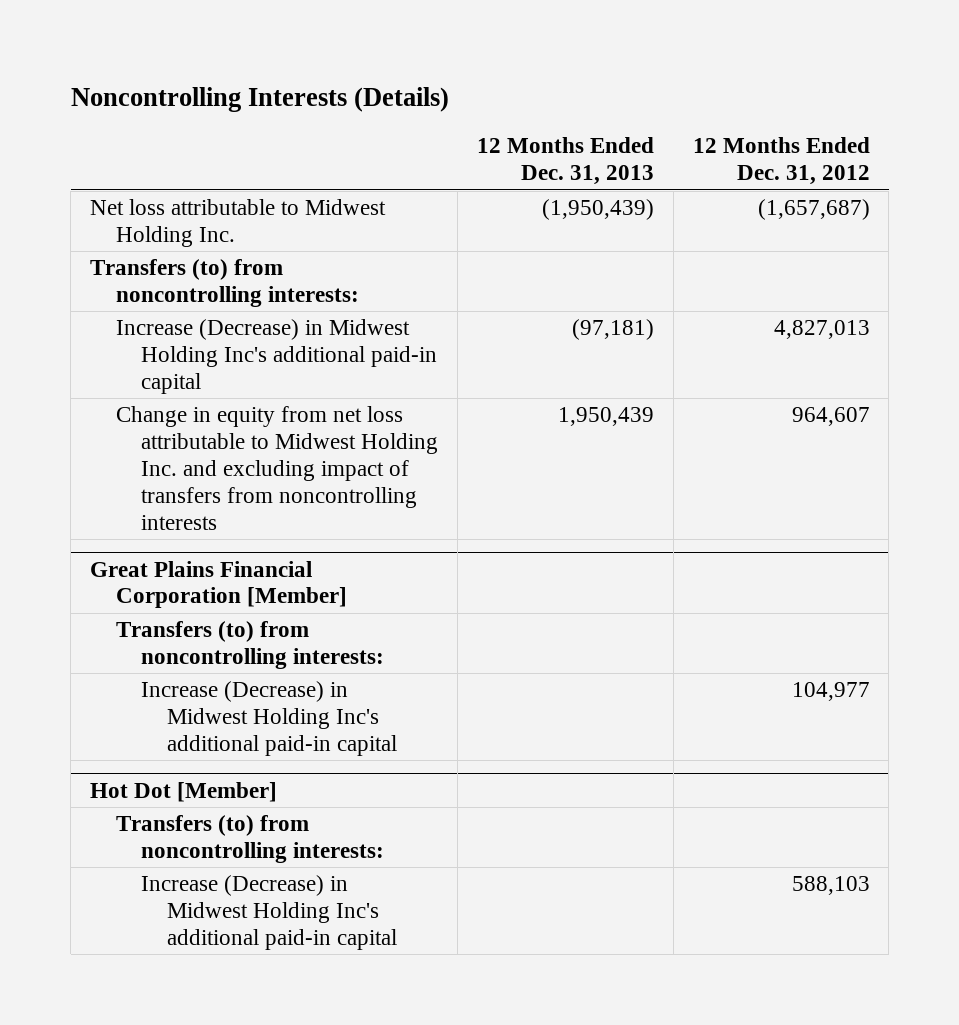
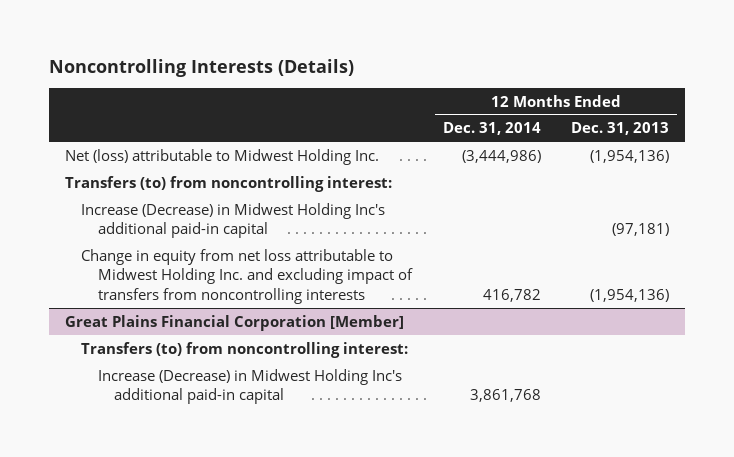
- | 12 Months Ended Dec. 31, 2013 | 12 Months Ended Dec. 31, 2012
+ | 12 Months Ended Dec. 31, 2014 | 12 Months Ended Dec. 31, 2013
- Net loss attributable to Midwest Holding Inc. | (1,950,439) | (1,657,687)
- Transfers (to) from noncontrolling interests:
+ Net (loss) attributable to Midwest Holding Inc. | (3,444,986) | (1,954,136)
+ Transfers (to) from noncontrolling interest:
- Change in equity from net loss attributable to Midwest Holding Inc. and excluding impact of transfers from noncontrolling interests | 1,950,439 | 964,607
+ Change in equity from net loss attributable to Midwest Holding Inc. and excluding impact of transfers from noncontrolling interests | 416,782 | (1,954,136)
@ Great Plains Financial Corporation [Member]
- Transfers (to) from noncontrolling interests:
- Increase (Decrease) in Midwest Holding Inc's additional paid-in capital | | 104,977
- Hot Dot [Member]
- Transfers (to) from noncontrolling interests:
@ Great Plains Financial Corporation [Member]
+ Transfers (to) from noncontrolling interest:

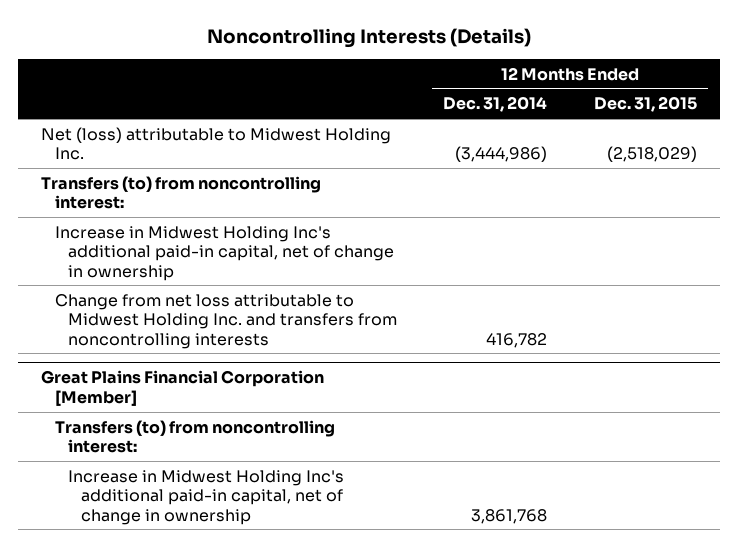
- | 12 Months Ended Dec. 31, 2014 | 12 Months Ended Dec. 31, 2013
+ | 12 Months Ended Dec. 31, 2014 | 12 Months Ended Dec. 31, 2015
- Increase (Decrease) in Midwest Holding Inc's additional paid-in capital | | (97,181)
- Change in equity from net loss attributable to Midwest Holding Inc. and excluding impact of transfers from noncontrolling interests | 416,782 | (1,954,136)
+ Increase in Midwest Holding Inc's additional paid-in capital, net of change in ownership
+ Change from net loss attributable to Midwest Holding Inc. and transfers from noncontrolling interests | 416,782 |
@ Great Plains Financial Corporation [Member]
- Increase (Decrease) in Midwest Holding Inc's additional paid-in capital | 3,861,768 |
+ Increase in Midwest Holding Inc's additional paid-in capital, net of change in ownership | 3,861,768 |

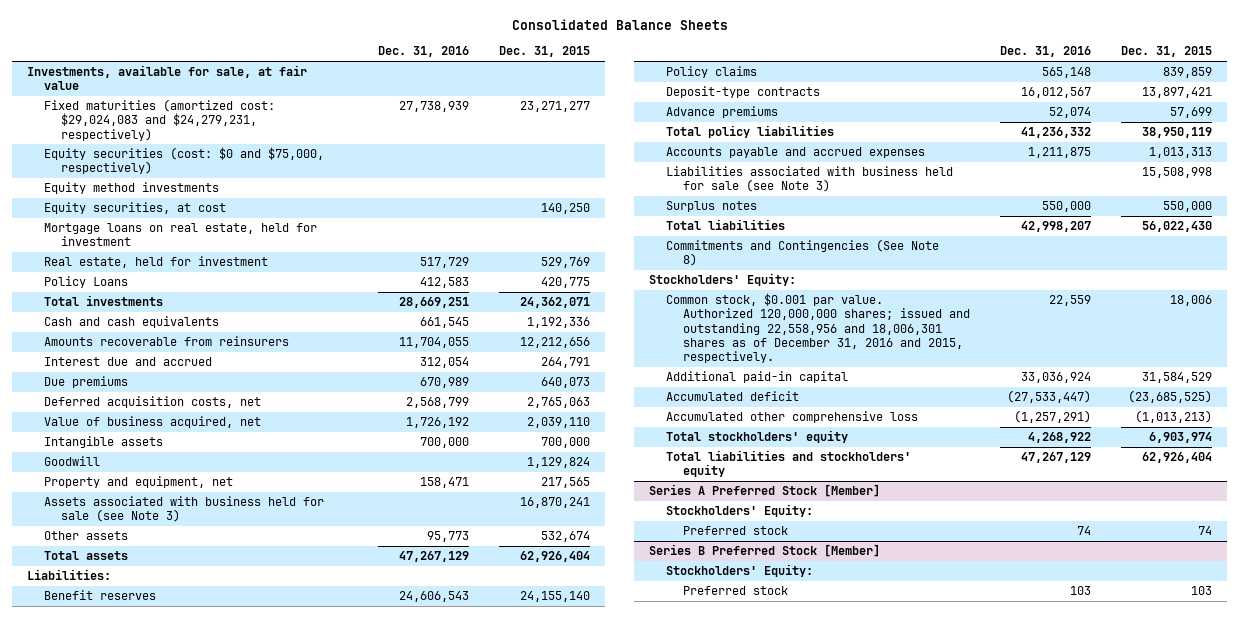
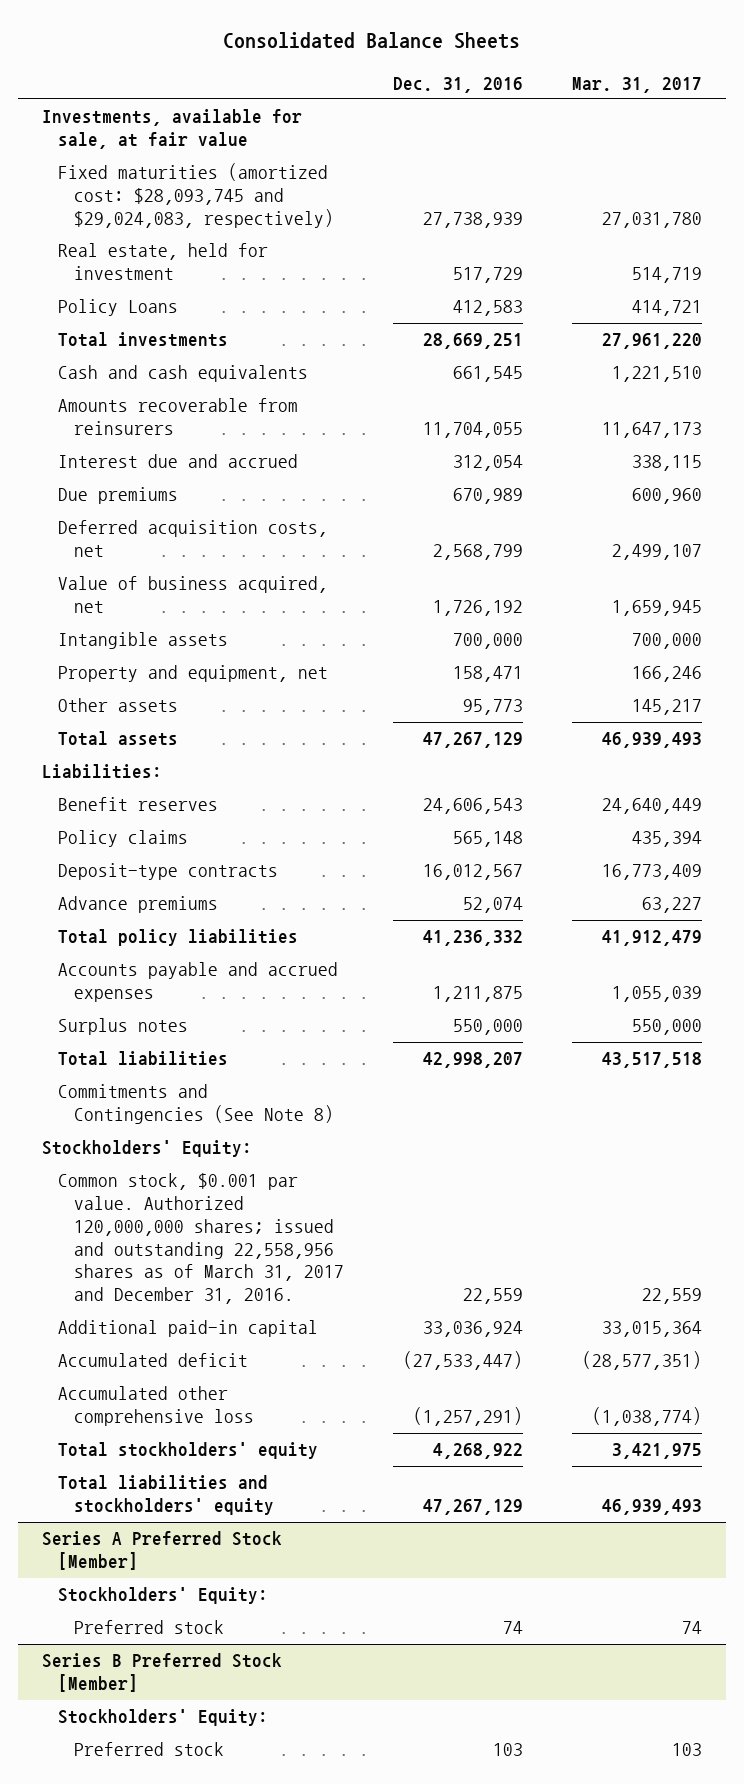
- | Dec. 31, 2016 | Dec. 31, 2015
+ | Dec. 31, 2016 | Mar. 31, 2017
- Fixed maturities (amortized cost: $29,024,083 and $24,279,231, respectively) | 27,738,939 | 23,271,277
- Equity securities (cost: $0 and $75,000, respectively)
- Equity method investments
- Equity securities, at cost | | 140,250
- Mortgage loans on real estate, held for investment
+ Fixed maturities (amortized cost: $28,093,745 and $29,024,083, respectively) | 27,738,939 | 27,031,780
- Goodwill | | 1,129,824
- Assets associated with business held for sale (see Note 3) | | 16,870,241
- Liabilities associated with business held for sale (see Note 3) | | 15,508,998
- Common stock, $0.001 par value. Authorized 120,000,000 shares; issued and outstanding 22,558,956 and 18,006,301 shares as of December 31, 2016 and 2015, respectively. | 22,559 | 18,006
+ Common stock, $0.001 par value. Authorized 120,000,000 shares; issued and outstanding 22,558,956 shares as of March 31, 2017 and December 31, 2016. | 22,559 | 22,559

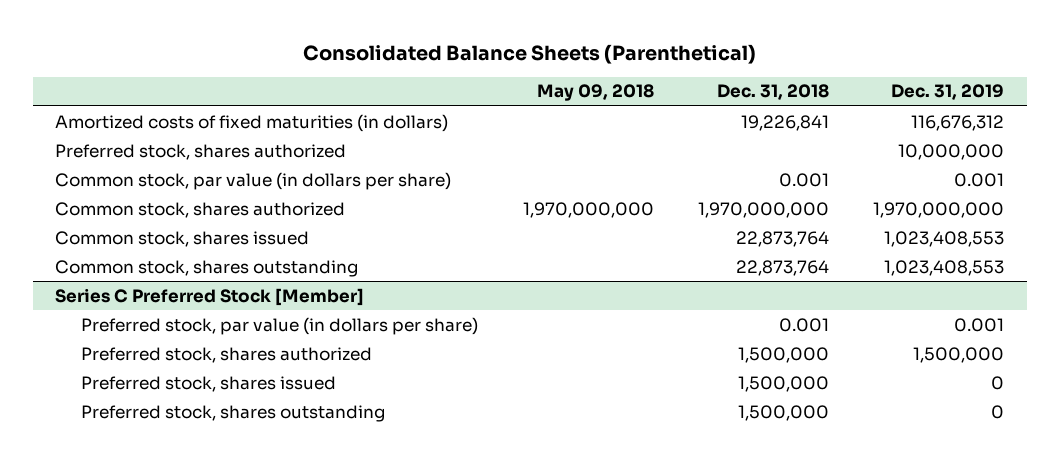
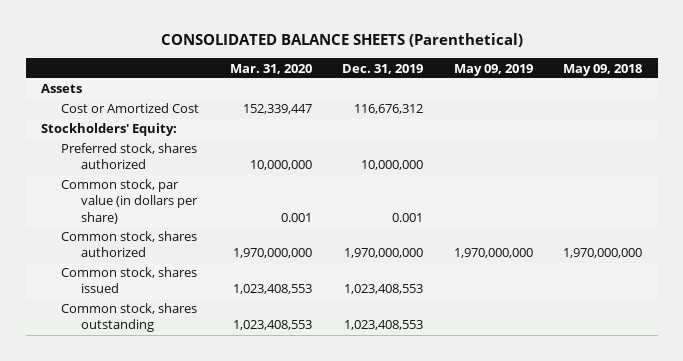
- Consolidated Balance Sheets (Parenthetical)
+ CONSOLIDATED BALANCE SHEETS (Parenthetical)
- | May 09, 2018 | Dec. 31, 2018 | Dec. 31, 2019
+ | Mar. 31, 2020 | Dec. 31, 2019 | May 09, 2019 | May 09, 2018
- Amortized costs of fixed maturities (in dollars) | | 19,226,841 | 116,676,312
+ Assets
+ Cost or Amortized Cost | 152,339,447 | 116,676,312 | |
+ Stockholders' Equity:
- Series C Preferred Stock [Member]
- Preferred stock, par value (in dollars per share) | | 0.001 | 0.001
- Preferred stock, shares authorized | | 1,500,000 | 1,500,000
- Preferred stock, shares issued | | 1,500,000 | 0
- Preferred stock, shares outstanding | | 1,500,000 | 0

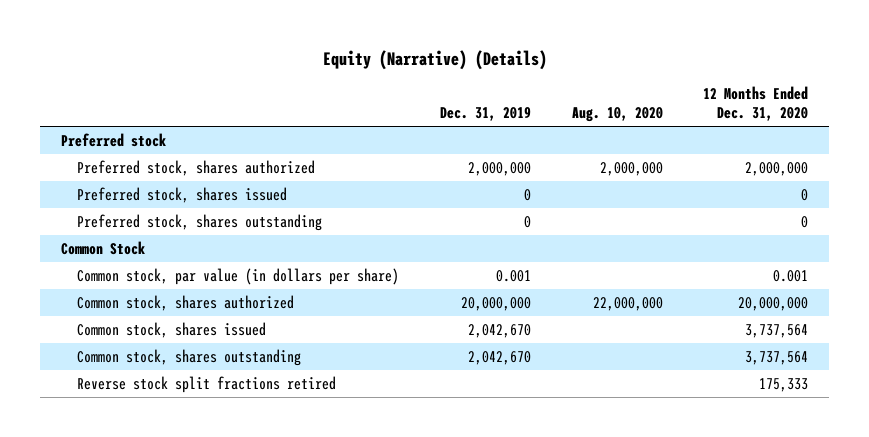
- CONSOLIDATED BALANCE SHEETS (Parenthetical)
+ Equity (Narrative) (Details)
- | Mar. 31, 2020 | Dec. 31, 2019 | May 09, 2019 | May 09, 2018
+ | Dec. 31, 2019 | Aug. 10, 2020 | 12 Months Ended Dec. 31, 2020
- Assets
- Cost or Amortized Cost | 152,339,447 | 116,676,312 | |
- Stockholders' Equity:
- Preferred stock, shares authorized | 10,000,000 | 10,000,000 | |
+ Preferred stock
+ Preferred stock, shares authorized | 2,000,000 | 2,000,000 | 2,000,000
+ Preferred stock, shares issued | 0 | | 0
+ Preferred stock, shares outstanding | 0 | | 0
+ Common Stock
- Common stock, shares authorized | 1,970,000,000 | 1,970,000,000 | 1,970,000,000 | 1,970,000,000
- Common stock, shares issued | 1,023,408,553 | 1,023,408,553 | |
- Common stock, shares outstanding | 1,023,408,553 | 1,023,408,553 | |
+ Common stock, shares authorized | 20,000,000 | 22,000,000 | 20,000,000
+ Common stock, shares issued | 2,042,670 | | 3,737,564
+ Common stock, shares outstanding | 2,042,670 | | 3,737,564
+ Reverse stock split fractions retired | | | 175,333

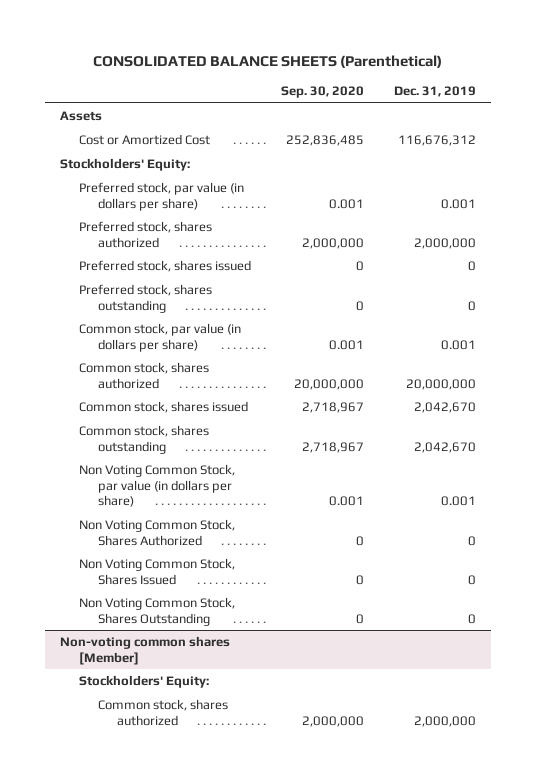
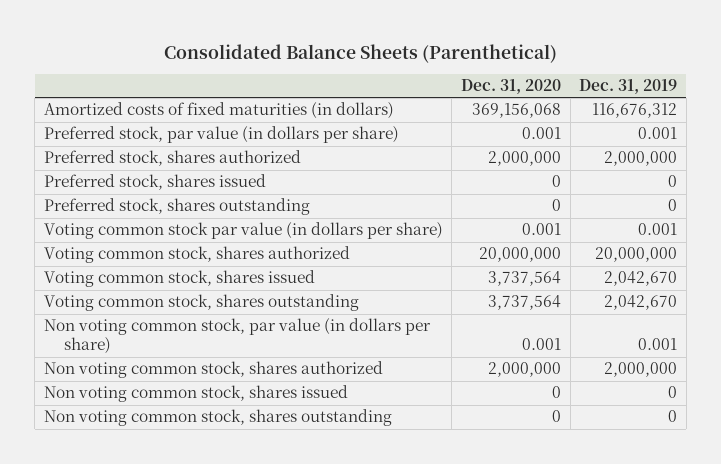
- CONSOLIDATED BALANCE SHEETS (Parenthetical)
+ Consolidated Balance Sheets (Parenthetical)
- | Sep. 30, 2020 | Dec. 31, 2019
+ | Dec. 31, 2020 | Dec. 31, 2019
- Assets
- Cost or Amortized Cost | 252,836,485 | 116,676,312
- Stockholders' Equity:
+ Amortized costs of fixed maturities (in dollars) | 369,156,068 | 116,676,312
- Common stock, par value (in dollars per share) | 0.001 | 0.001
- Common stock, shares authorized | 20,000,000 | 20,000,000
- Common stock, shares issued | 2,718,967 | 2,042,670
- Common stock, shares outstanding | 2,718,967 | 2,042,670
- Non Voting Common Stock, par value (in dollars per share) | 0.001 | 0.001
- Non Voting Common Stock, Shares Authorized | 0 | 0
- Non Voting Common Stock, Shares Issued | 0 | 0
- Non Voting Common Stock, Shares Outstanding | 0 | 0
- Non-voting common shares [Member]
- Stockholders' Equity:
- Common stock, shares authorized | 2,000,000 | 2,000,000
+ Voting common stock par value (in dollars per share) | 0.001 | 0.001
+ Voting common stock, shares authorized | 20,000,000 | 20,000,000
+ Voting common stock, shares issued | 3,737,564 | 2,042,670
+ Voting common stock, shares outstanding | 3,737,564 | 2,042,670
+ Non voting common stock, par value (in dollars per share) | 0.001 | 0.001
+ Non voting common stock, shares authorized | 2,000,000 | 2,000,000
+ Non voting common stock, shares issued | 0 | 0
+ Non voting common stock, shares outstanding | 0 | 0

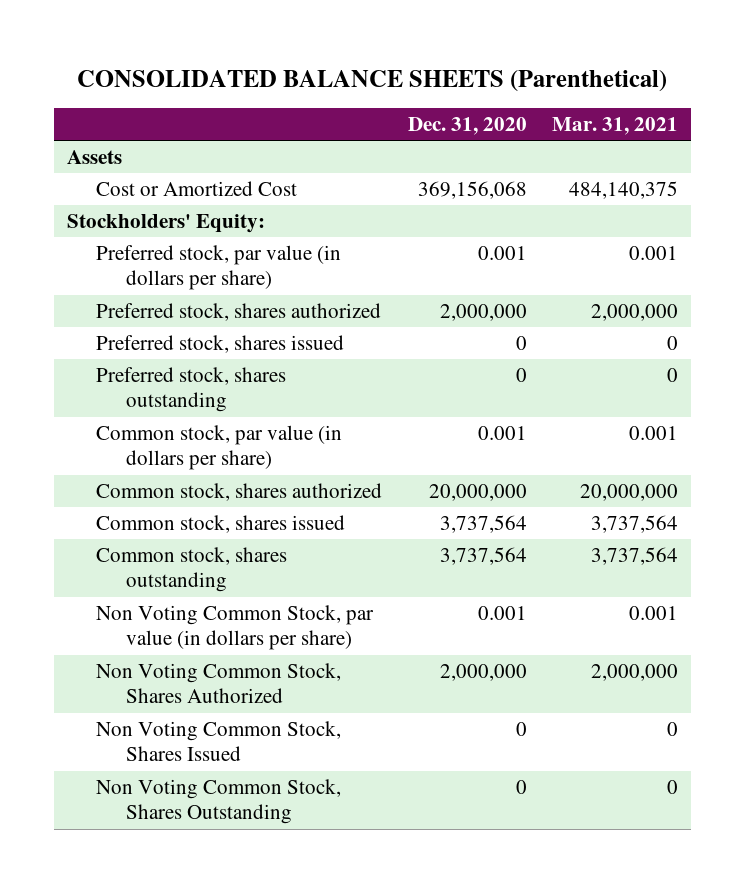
- Consolidated Balance Sheets (Parenthetical)
+ CONSOLIDATED BALANCE SHEETS (Parenthetical)
- | Dec. 31, 2020 | Dec. 31, 2019
+ | Dec. 31, 2020 | Mar. 31, 2021
- Amortized costs of fixed maturities (in dollars) | 369,156,068 | 116,676,312
+ Assets
+ Cost or Amortized Cost | 369,156,068 | 484,140,375
+ Stockholders' Equity:
- Voting common stock par value (in dollars per share) | 0.001 | 0.001
- Voting common stock, shares authorized | 20,000,000 | 20,000,000
- Voting common stock, shares issued | 3,737,564 | 2,042,670
- Voting common stock, shares outstanding | 3,737,564 | 2,042,670
- Non voting common stock, par value (in dollars per share) | 0.001 | 0.001
- Non voting common stock, shares authorized | 2,000,000 | 2,000,000
- Non voting common stock, shares issued | 0 | 0
- Non voting common stock, shares outstanding | 0 | 0
+ Common stock, par value (in dollars per share) | 0.001 | 0.001
+ Common stock, shares authorized | 20,000,000 | 20,000,000
+ Common stock, shares issued | 3,737,564 | 3,737,564
+ Common stock, shares outstanding | 3,737,564 | 3,737,564
+ Non Voting Common Stock, par value (in dollars per share) | 0.001 | 0.001
+ Non Voting Common Stock, Shares Authorized | 2,000,000 | 2,000,000
+ Non Voting Common Stock, Shares Issued | 0 | 0
+ Non Voting Common Stock, Shares Outstanding | 0 | 0

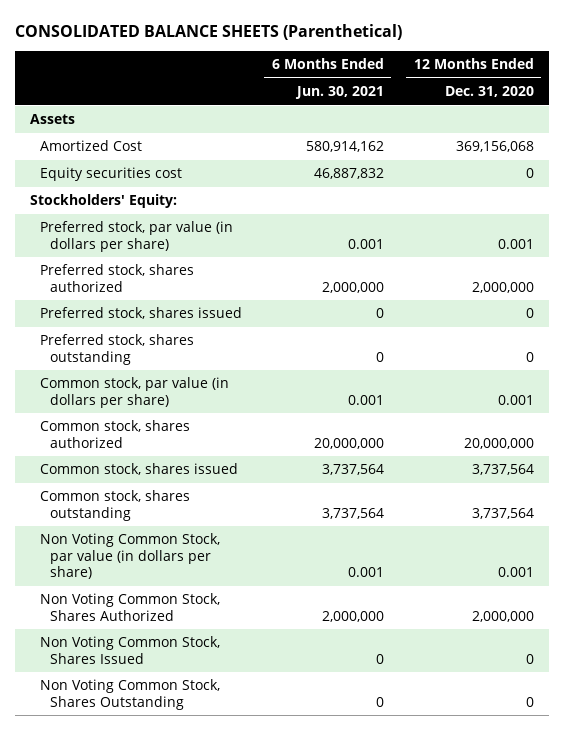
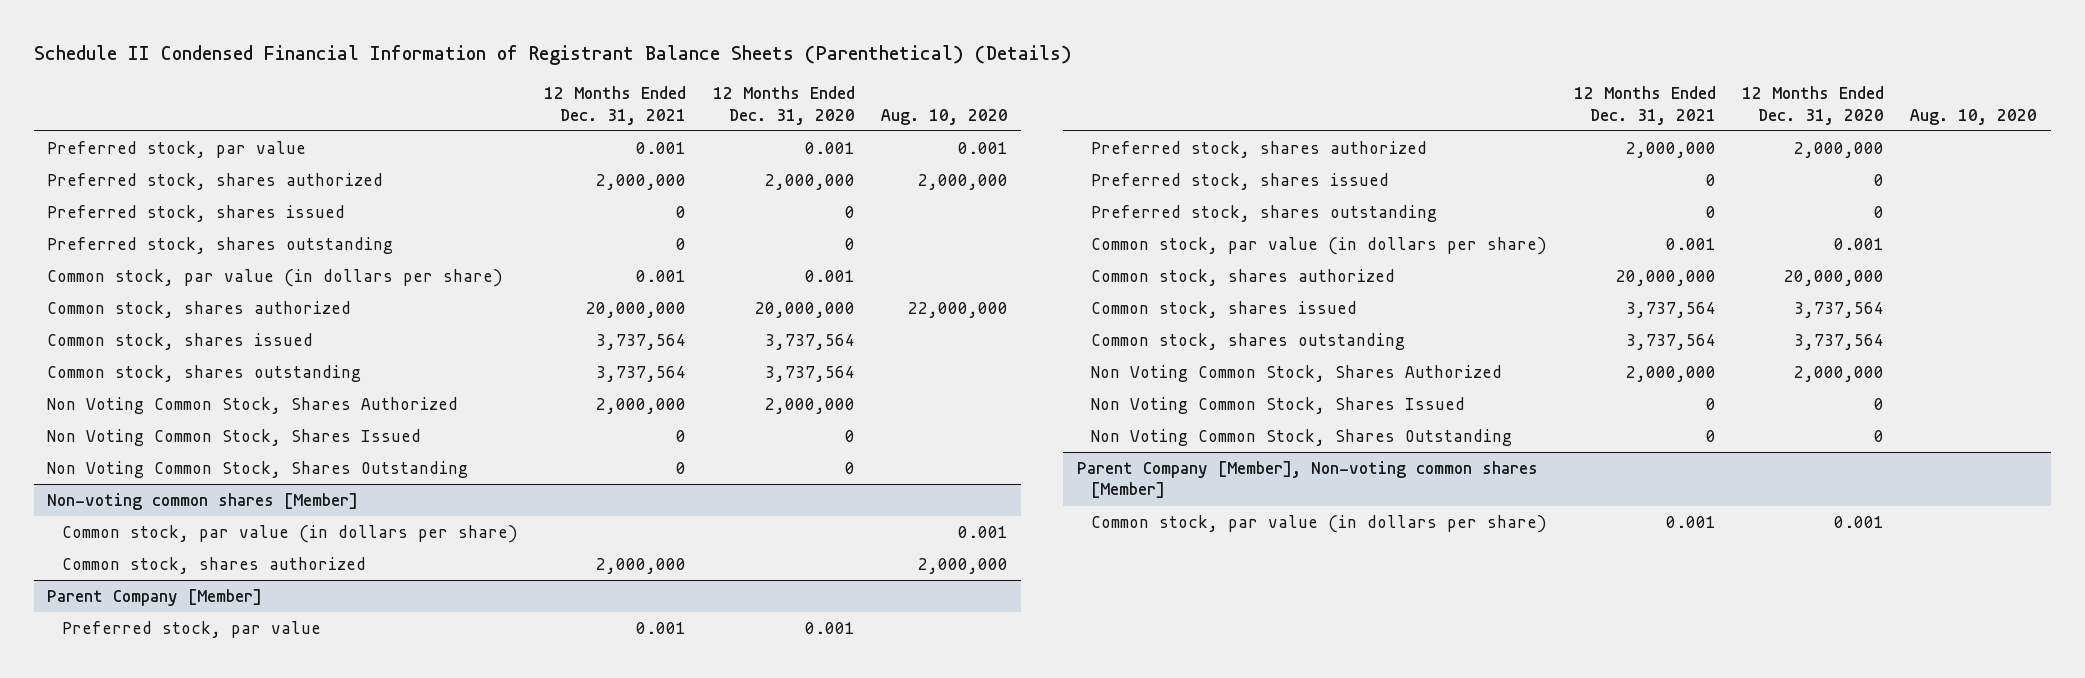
- CONSOLIDATED BALANCE SHEETS (Parenthetical)
+ Schedule II Condensed Financial Information of Registrant Balance Sheets (Parenthetical) (Details)
- | 6 Months Ended Jun. 30, 2021 | 12 Months Ended Dec. 31, 2020
+ | 12 Months Ended Dec. 31, 2021 | 12 Months Ended Dec. 31, 2020 | Aug. 10, 2020
- Assets
- Amortized Cost | 580,914,162 | 369,156,068
- Equity securities cost | 46,887,832 | 0
- Stockholders' Equity:
- Preferred stock, par value (in dollars per share) | 0.001 | 0.001
+ Preferred stock, par value | 0.001 | 0.001 | 0.001
- Non Voting Common Stock, par value (in dollars per share) | 0.001 | 0.001
+ Non-voting common shares [Member]
+ Common stock, par value (in dollars per share) | | | 0.001
+ Common stock, shares authorized | 2,000,000 | | 2,000,000
+ Parent Company [Member]
+ Preferred stock, par value | 0.001 | 0.001 |
+ Preferred stock, shares authorized | 2,000,000 | 2,000,000 |
+ Preferred stock, shares issued | 0 | 0 |
+ Preferred stock, shares outstanding | 0 | 0 |
+ Common stock, par value (in dollars per share) | 0.001 | 0.001 |
+ Common stock, shares authorized | 20,000,000 | 20,000,000 |
+ Common stock, shares issued | 3,737,564 | 3,737,564 |
+ Common stock, shares outstanding | 3,737,564 | 3,737,564 |
+ Non Voting Common Stock, Shares Authorized | 2,000,000 | 2,000,000 |
+ Non Voting Common Stock, Shares Issued | 0 | 0 |
+ Non Voting Common Stock, Shares Outstanding | 0 | 0 |
+ Parent Company [Member], Non-voting common shares [Member]
+ Common stock, par value (in dollars per share) | 0.001 | 0.001 |

